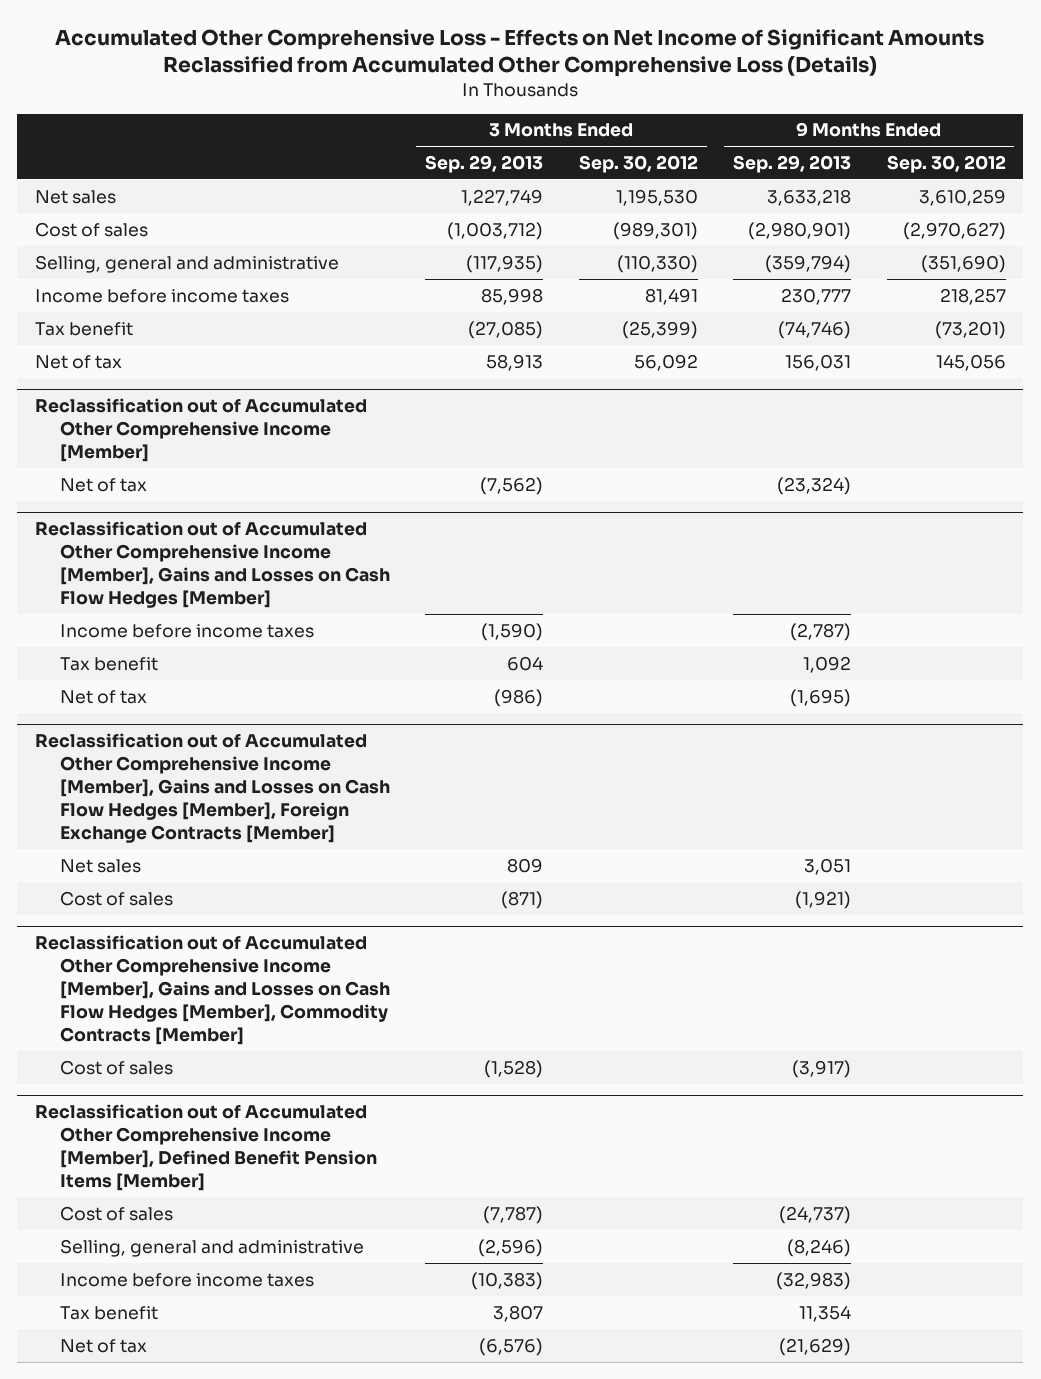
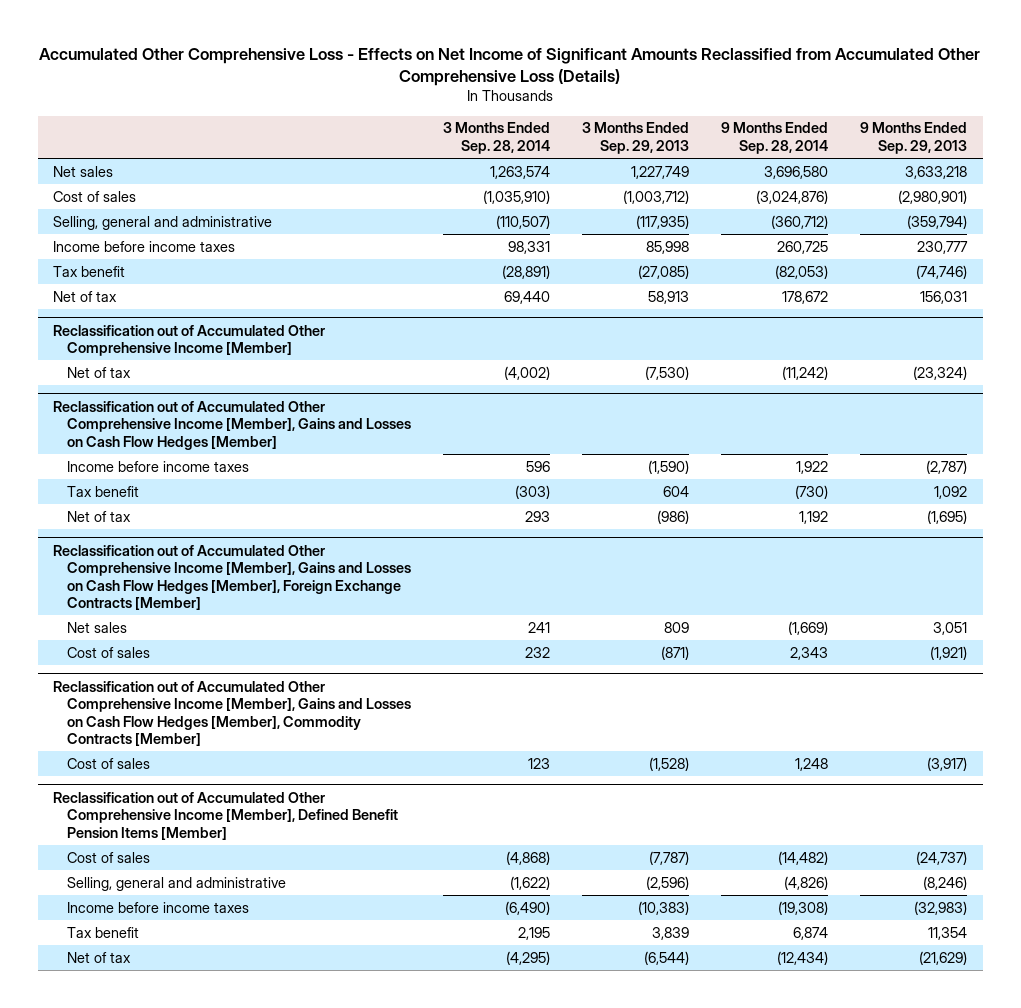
- | 3 Months Ended Sep. 29, 2013 | 3 Months Ended Sep. 30, 2012 | 9 Months Ended Sep. 29, 2013 | 9 Months Ended Sep. 30, 2012
+ | 3 Months Ended Sep. 28, 2014 | 3 Months Ended Sep. 29, 2013 | 9 Months Ended Sep. 28, 2014 | 9 Months Ended Sep. 29, 2013
@ Reclassification out of Accumulated Other Comprehensive Income [Member]
- Net of tax | (7,562) | | (23,324) |
+ Net of tax | (4,002) | (7,530) | (11,242) | (23,324)
@ Reclassification out of Accumulated Other Comprehensive Income [Member], Defined Benefit Pension Items [Member]
- Tax benefit | 3,807 | | 11,354 |
- Net of tax | (6,576) | | (21,629) |
+ Tax benefit | 2,195 | 3,839 | 6,874 | 11,354
+ Net of tax | (4,295) | (6,544) | (12,434) | (21,629)

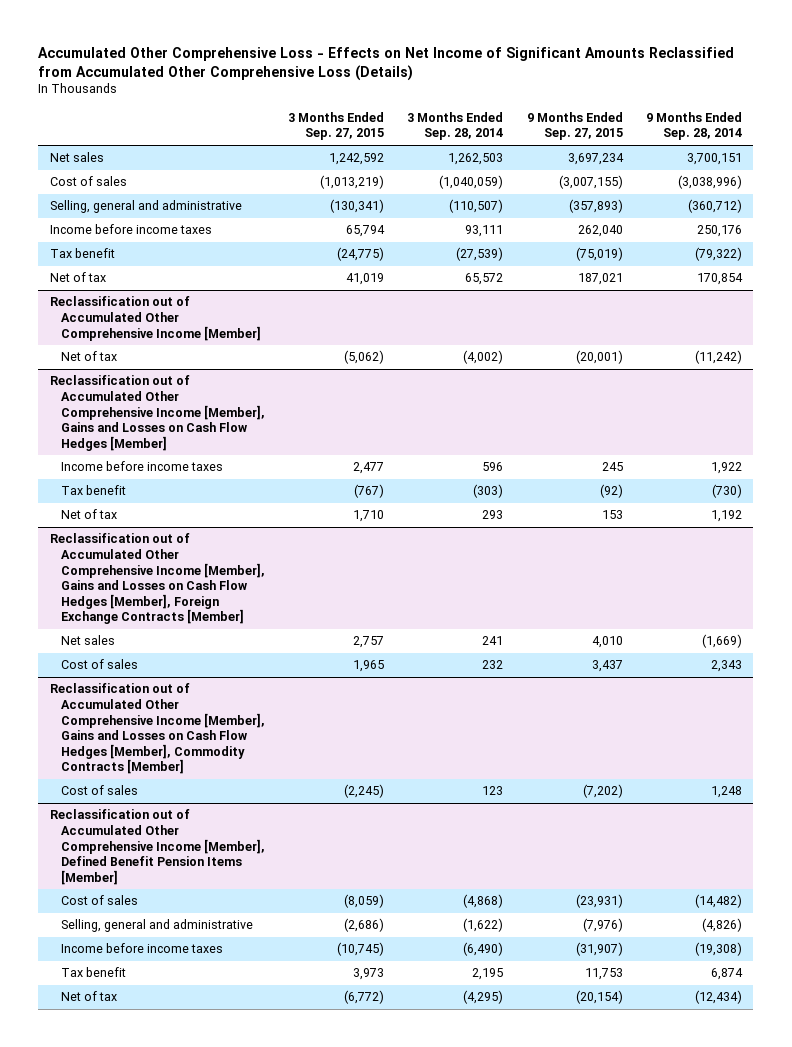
- | 3 Months Ended Sep. 28, 2014 | 3 Months Ended Sep. 29, 2013 | 9 Months Ended Sep. 28, 2014 | 9 Months Ended Sep. 29, 2013
+ | 3 Months Ended Sep. 27, 2015 | 3 Months Ended Sep. 28, 2014 | 9 Months Ended Sep. 27, 2015 | 9 Months Ended Sep. 28, 2014
- Net sales | 1,263,574 | 1,227,749 | 3,696,580 | 3,633,218
- Cost of sales | (1,035,910) | (1,003,712) | (3,024,876) | (2,980,901)
+ Net sales | 1,242,592 | 1,262,503 | 3,697,234 | 3,700,151
+ Cost of sales | (1,013,219) | (1,040,059) | (3,007,155) | (3,038,996)
- Income before income taxes | 98,331 | 85,998 | 260,725 | 230,777
- Tax benefit | (28,891) | (27,085) | (82,053) | (74,746)
- Net of tax | 69,440 | 58,913 | 178,672 | 156,031
+ Income before income taxes | 65,794 | 93,111 | 262,040 | 250,176
+ Tax benefit | (24,775) | (27,539) | (75,019) | (79,322)
+ Net of tax | 41,019 | 65,572 | 187,021 | 170,854

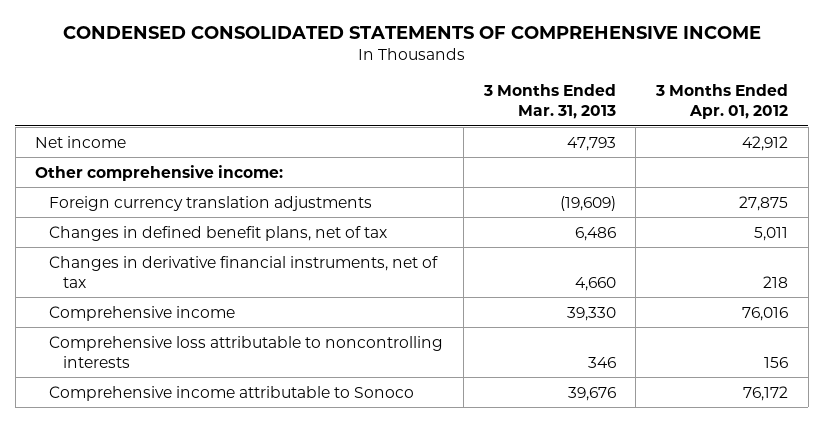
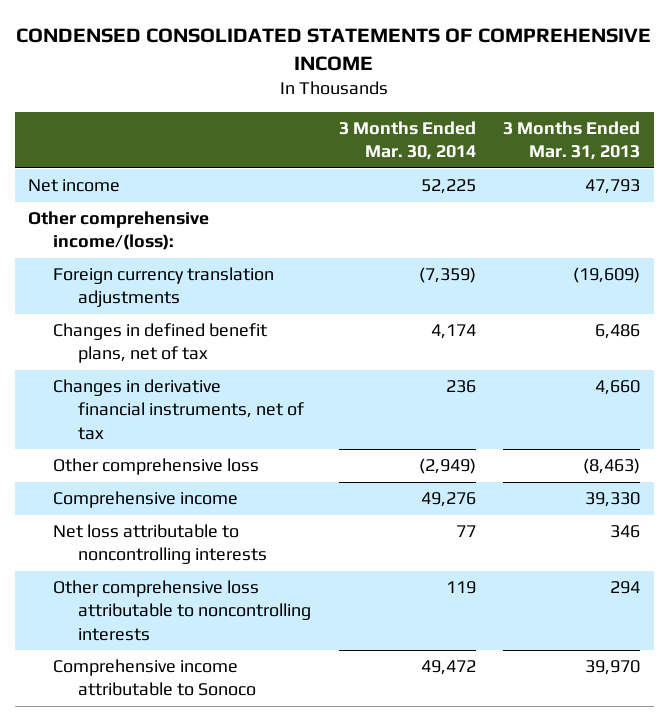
- | 3 Months Ended Mar. 31, 2013 | 3 Months Ended Apr. 01, 2012
+ | 3 Months Ended Mar. 30, 2014 | 3 Months Ended Mar. 31, 2013
- Other comprehensive income:
+ Other comprehensive income/(loss):
+ Other comprehensive loss | (2,949) | (8,463)
- Comprehensive loss attributable to noncontrolling interests | 346 | 156
- Comprehensive income attributable to Sonoco | 39,676 | 76,172
+ Net loss attributable to noncontrolling interests | 77 | 346
+ Other comprehensive loss attributable to noncontrolling interests | 119 | 294
+ Comprehensive income attributable to Sonoco | 49,472 | 39,970

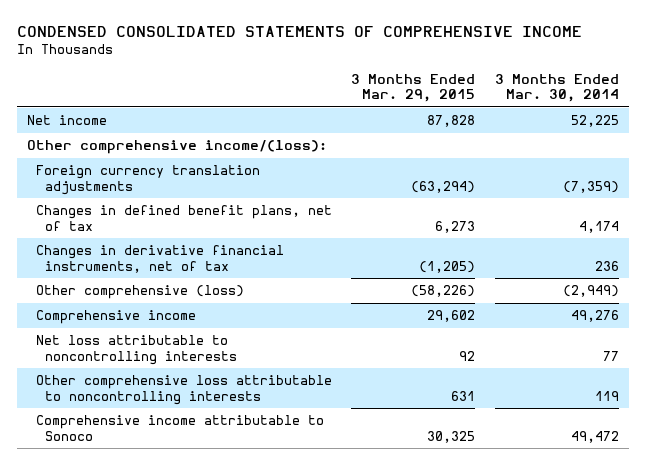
- | 3 Months Ended Mar. 30, 2014 | 3 Months Ended Mar. 31, 2013
+ | 3 Months Ended Mar. 29, 2015 | 3 Months Ended Mar. 30, 2014
- Other comprehensive loss | (2,949) | (8,463)
+ Other comprehensive (loss) | (58,226) | (2,949)

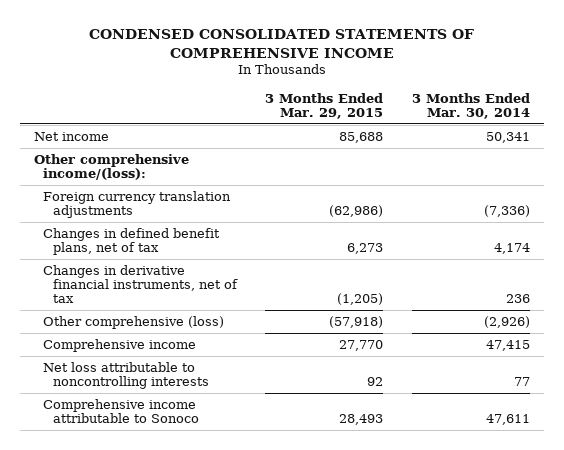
- Net income | 87,828 | 52,225
+ Net income | 85,688 | 50,341
- Foreign currency translation adjustments | (63,294) | (7,359)
+ Foreign currency translation adjustments | (62,986) | (7,336)
- Other comprehensive (loss) | (58,226) | (2,949)
- Comprehensive income | 29,602 | 49,276
+ Other comprehensive (loss) | (57,918) | (2,926)
+ Comprehensive income | 27,770 | 47,415
- Other comprehensive loss attributable to noncontrolling interests | 631 | 119
- Comprehensive income attributable to Sonoco | 30,325 | 49,472
+ Comprehensive income attributable to Sonoco | 28,493 | 47,611

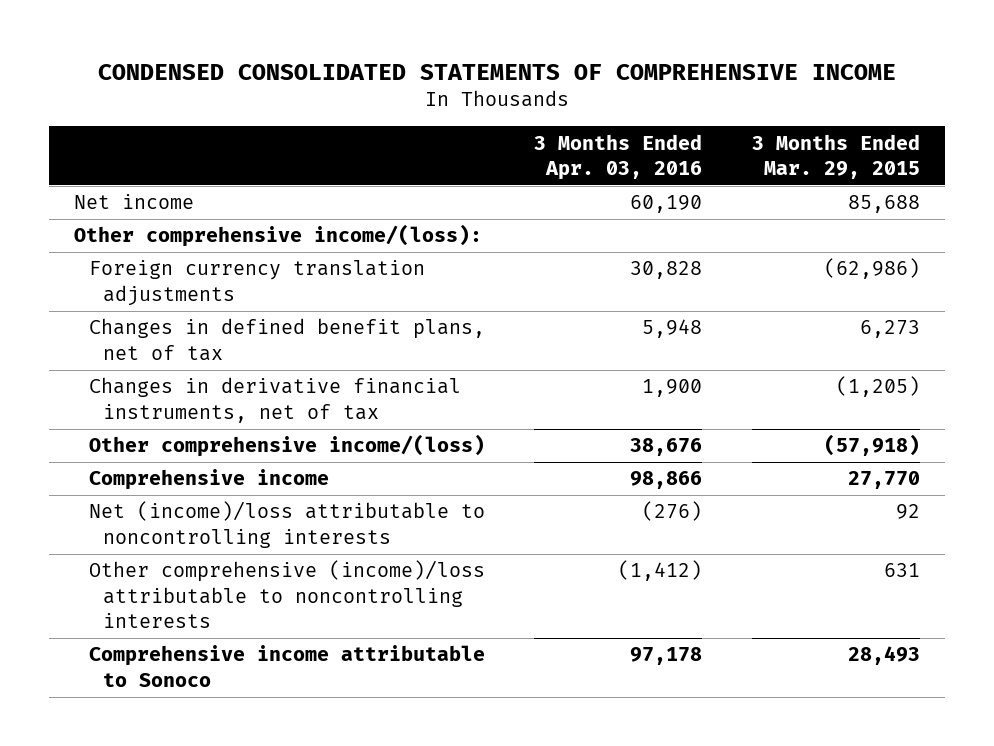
- | 3 Months Ended Mar. 29, 2015 | 3 Months Ended Mar. 30, 2014
+ | 3 Months Ended Apr. 03, 2016 | 3 Months Ended Mar. 29, 2015
- Other comprehensive (loss) | (57,918) | (2,926)
+ Other comprehensive income/(loss) | 38,676 | (57,918)
- Net loss attributable to noncontrolling interests | 92 | 77
+ Net (income)/loss attributable to noncontrolling interests | (276) | 92
+ Other comprehensive (income)/loss attributable to noncontrolling interests | (1,412) | 631

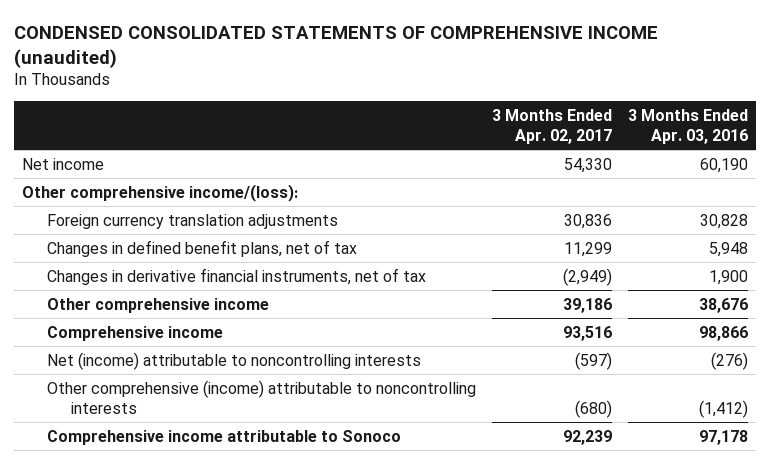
- CONDENSED CONSOLIDATED STATEMENTS OF COMPREHENSIVE INCOME
+ CONDENSED CONSOLIDATED STATEMENTS OF COMPREHENSIVE INCOME (unaudited)
- | 3 Months Ended Apr. 03, 2016 | 3 Months Ended Mar. 29, 2015
+ | 3 Months Ended Apr. 02, 2017 | 3 Months Ended Apr. 03, 2016
- Other comprehensive income/(loss) | 38,676 | (57,918)
+ Other comprehensive income | 39,186 | 38,676
- Net (income)/loss attributable to noncontrolling interests | (276) | 92
- Other comprehensive (income)/loss attributable to noncontrolling interests | (1,412) | 631
+ Net (income) attributable to noncontrolling interests | (597) | (276)
+ Other comprehensive (income) attributable to noncontrolling interests | (680) | (1,412)

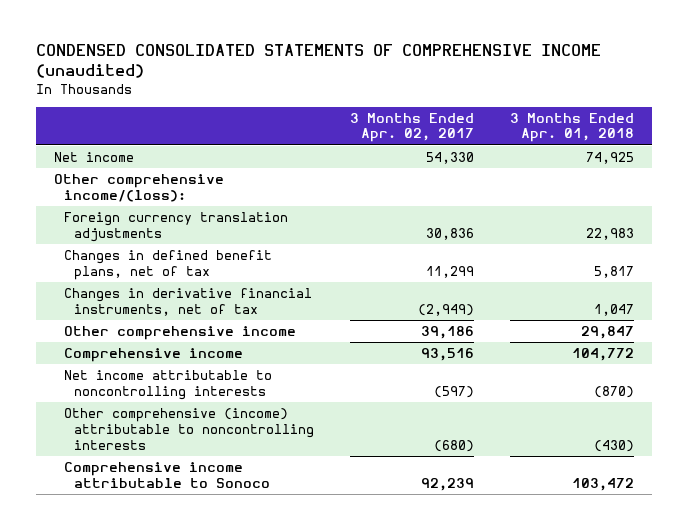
- | 3 Months Ended Apr. 02, 2017 | 3 Months Ended Apr. 03, 2016
+ | 3 Months Ended Apr. 02, 2017 | 3 Months Ended Apr. 01, 2018
- Net (income) attributable to noncontrolling interests | (597) | (276)
+ Net income attributable to noncontrolling interests | (597) | (870)

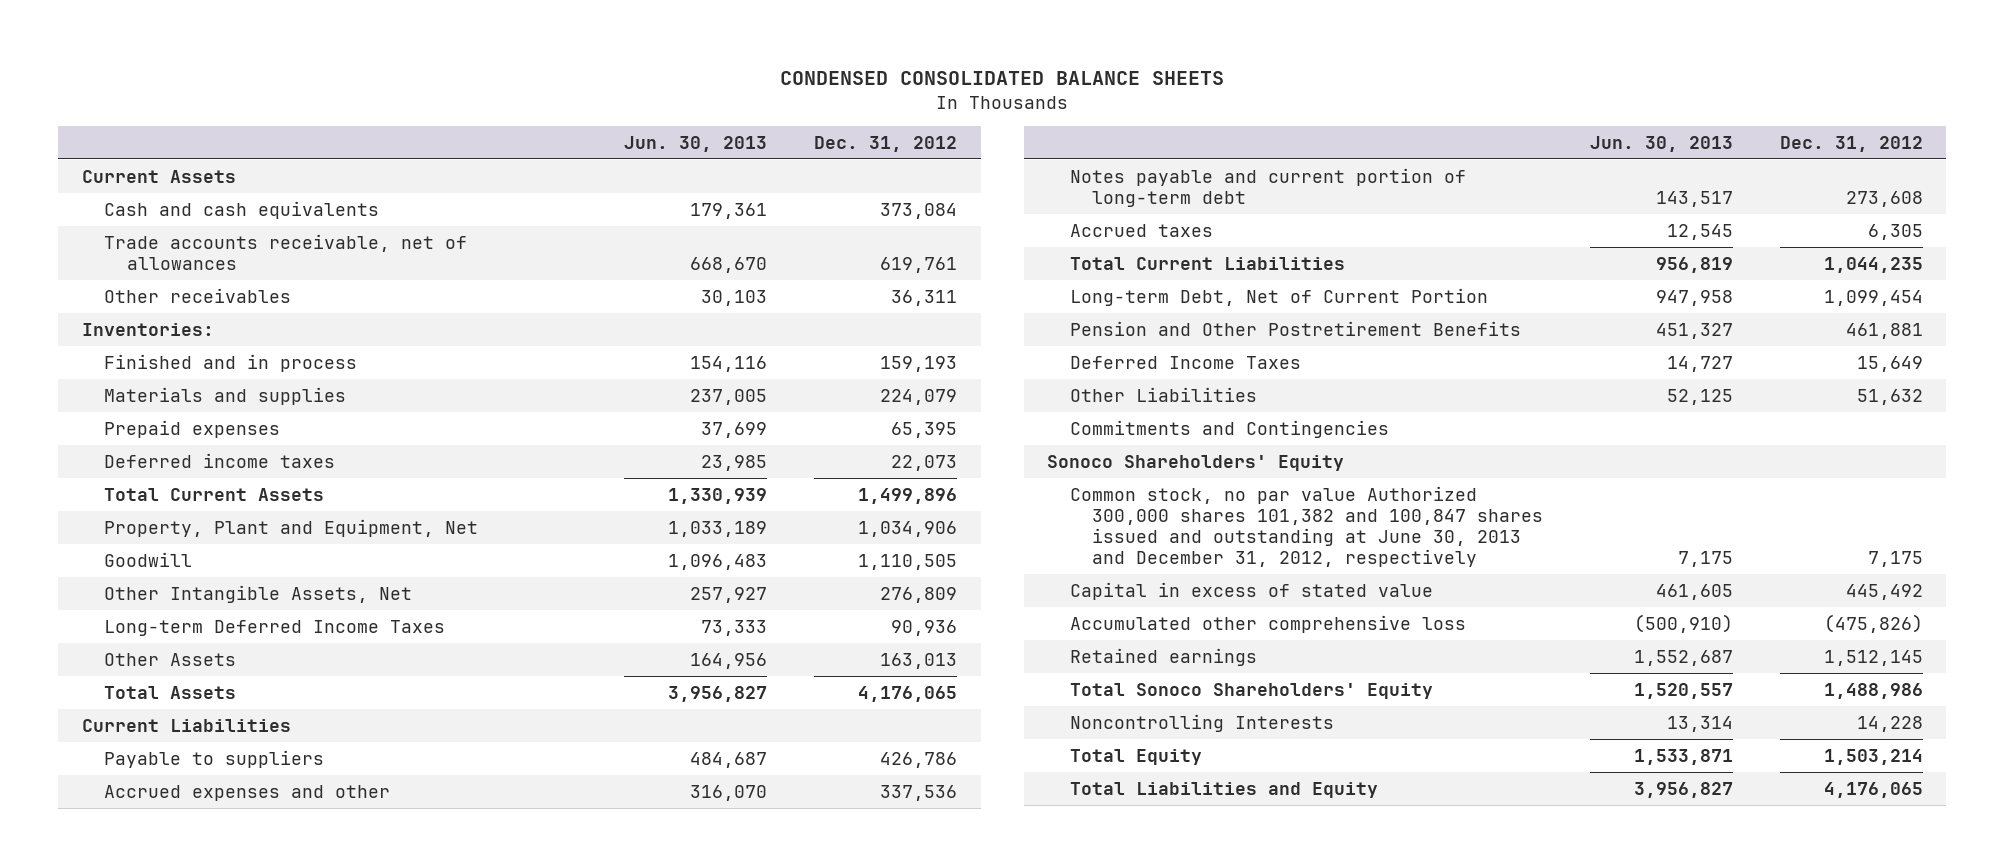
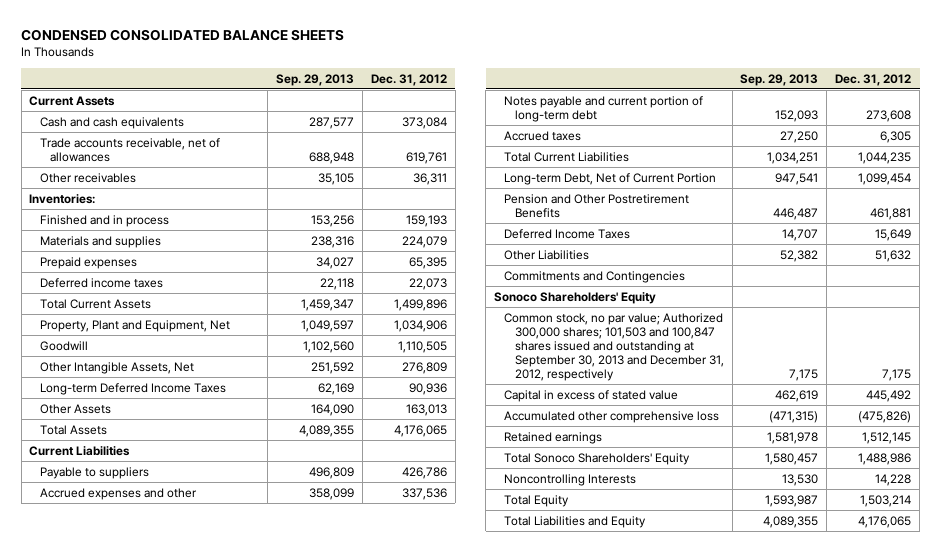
- | Jun. 30, 2013 | Dec. 31, 2012
+ | Sep. 29, 2013 | Dec. 31, 2012
- Common stock, no par value Authorized 300,000 shares 101,382 and 100,847 shares issued and outstanding at June 30, 2013 and December 31, 2012, respectively | 7,175 | 7,175
+ Common stock, no par value; Authorized 300,000 shares; 101,503 and 100,847 shares issued and outstanding at September 30, 2013 and December 31, 2012, respectively | 7,175 | 7,175

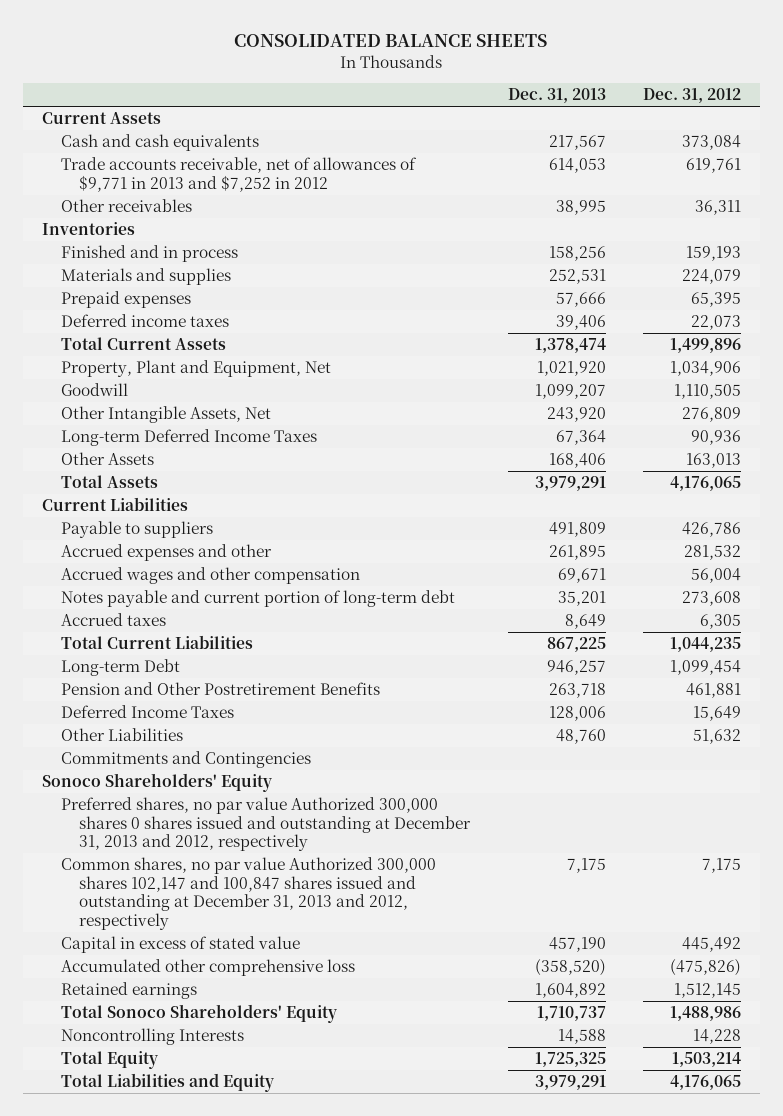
- CONDENSED CONSOLIDATED BALANCE SHEETS
+ CONSOLIDATED BALANCE SHEETS
- | Sep. 29, 2013 | Dec. 31, 2012
+ | Dec. 31, 2013 | Dec. 31, 2012
- Trade accounts receivable, net of allowances | 688,948 | 619,761
+ Trade accounts receivable, net of allowances of $9,771 in 2013 and $7,252 in 2012 | 614,053 | 619,761
- Inventories:
+ Inventories
- Accrued expenses and other | 358,099 | 337,536
+ Accrued expenses and other | 261,895 | 281,532
+ Accrued wages and other compensation | 69,671 | 56,004
- Long-term Debt, Net of Current Portion | 947,541 | 1,099,454
+ Long-term Debt | 946,257 | 1,099,454
- Common stock, no par value; Authorized 300,000 shares; 101,503 and 100,847 shares issued and outstanding at September 30, 2013 and December 31, 2012, respectively | 7,175 | 7,175
+ Preferred shares, no par value Authorized 300,000 shares 0 shares issued and outstanding at December 31, 2013 and 2012, respectively
+ Common shares, no par value Authorized 300,000 shares 102,147 and 100,847 shares issued and outstanding at December 31, 2013 and 2012, respectively | 7,175 | 7,175

